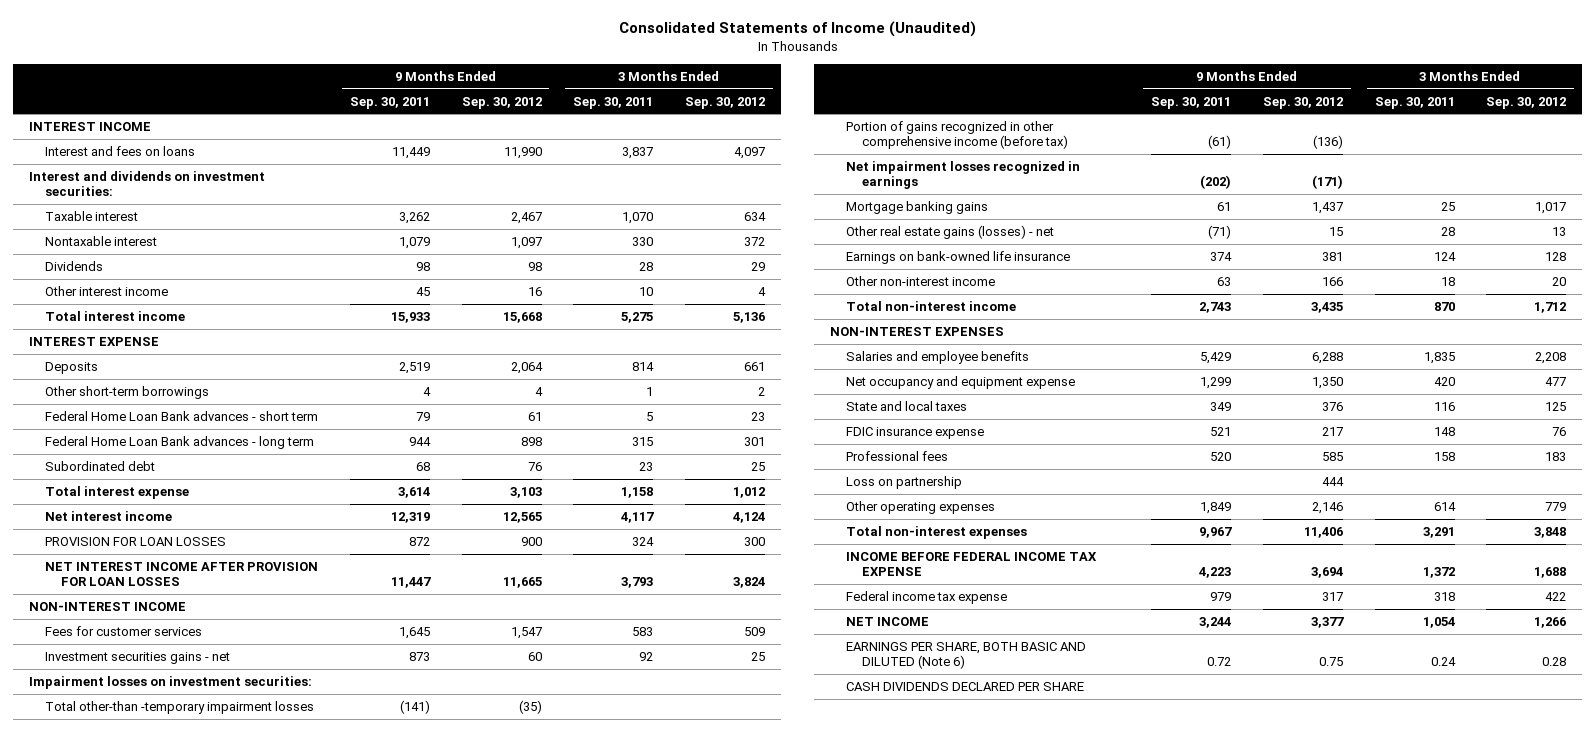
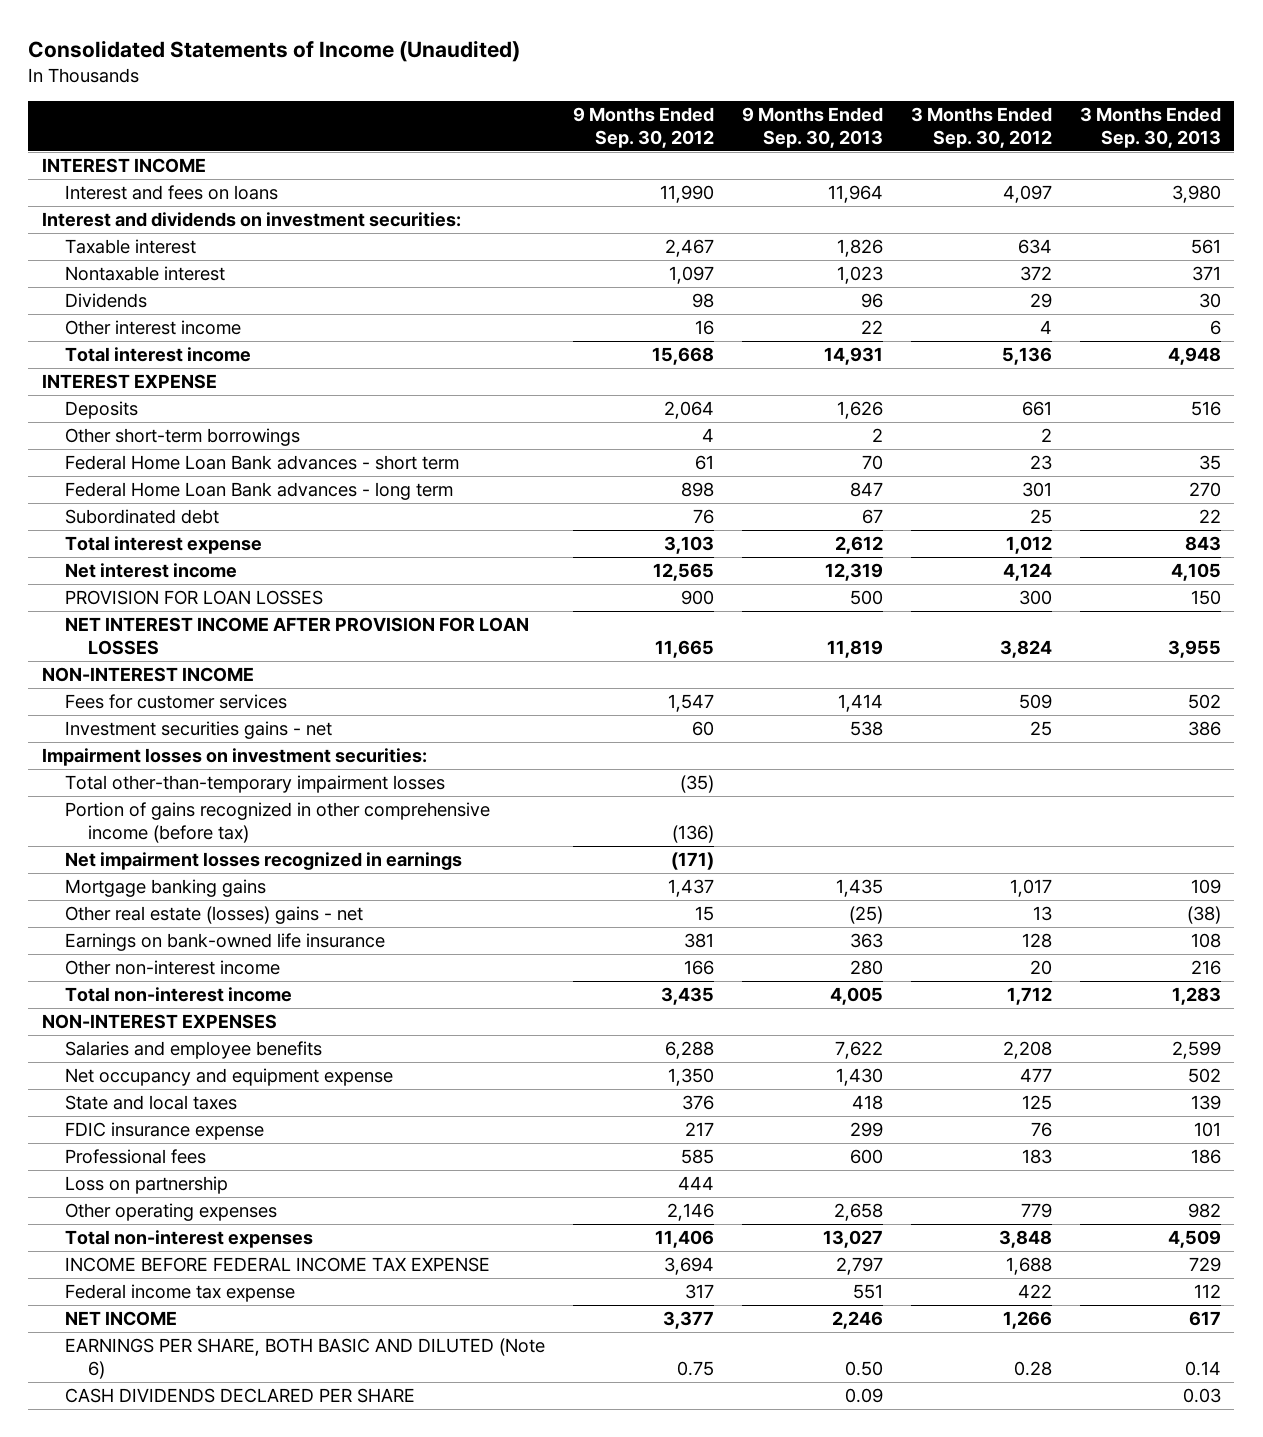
- | 9 Months Ended Sep. 30, 2011 | 9 Months Ended Sep. 30, 2012 | 3 Months Ended Sep. 30, 2011 | 3 Months Ended Sep. 30, 2012
+ | 9 Months Ended Sep. 30, 2012 | 9 Months Ended Sep. 30, 2013 | 3 Months Ended Sep. 30, 2012 | 3 Months Ended Sep. 30, 2013
- Total other-than -temporary impairment losses | (141) | (35) | |
+ Total other-than-temporary impairment losses | (35) | | |
- Other real estate gains (losses) - net | (71) | 15 | 28 | 13
+ Other real estate (losses) gains - net | 15 | (25) | 13 | (38)

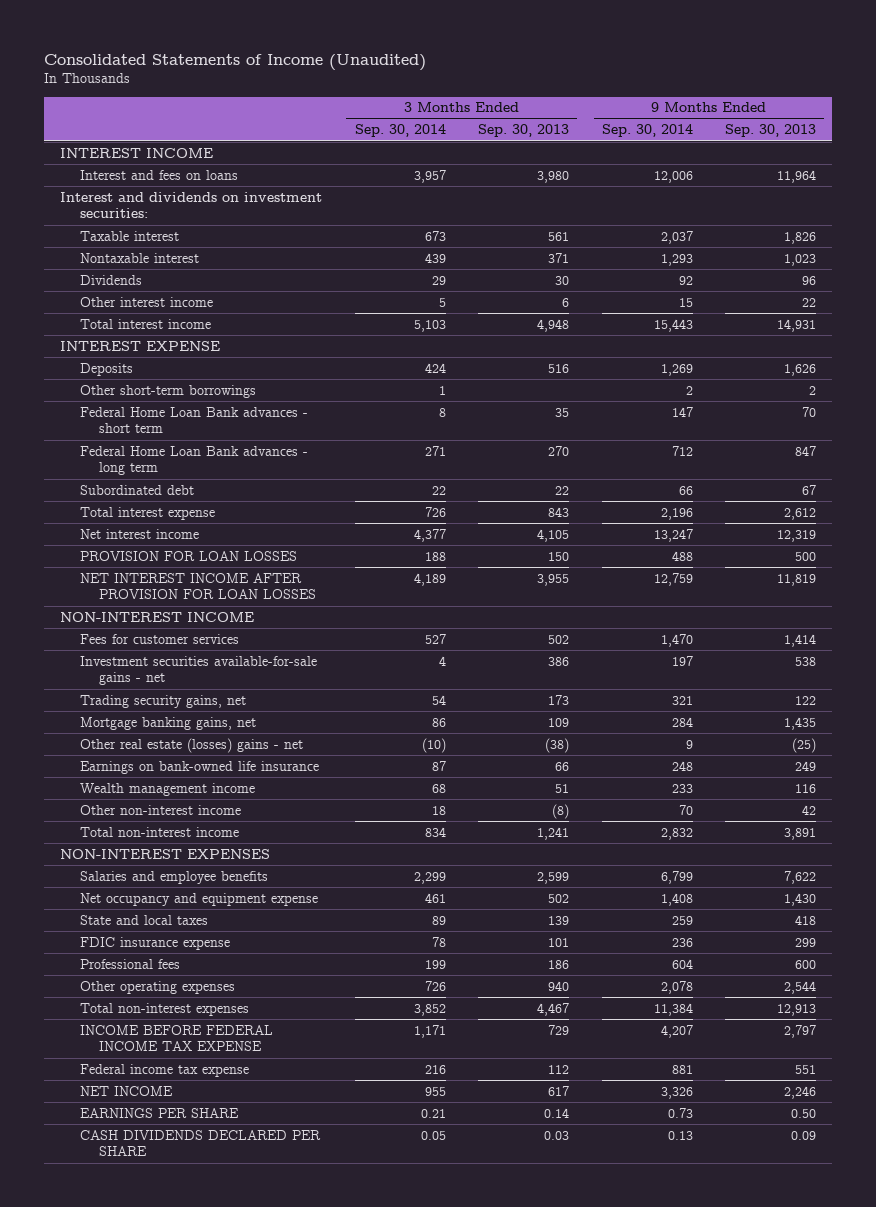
- | 9 Months Ended Sep. 30, 2012 | 9 Months Ended Sep. 30, 2013 | 3 Months Ended Sep. 30, 2012 | 3 Months Ended Sep. 30, 2013
+ | 3 Months Ended Sep. 30, 2014 | 3 Months Ended Sep. 30, 2013 | 9 Months Ended Sep. 30, 2014 | 9 Months Ended Sep. 30, 2013
- Investment securities gains - net | 60 | 538 | 25 | 386
- Impairment losses on investment securities:
- Total other-than-temporary impairment losses | (35) | | |
- Portion of gains recognized in other comprehensive income (before tax) | (136) | | |
- Net impairment losses recognized in earnings | (171) | | |
- Mortgage banking gains | 1,437 | 1,435 | 1,017 | 109
+ Investment securities available-for-sale gains - net | 4 | 386 | 197 | 538
+ Trading security gains, net | 54 | 173 | 321 | 122
+ Mortgage banking gains, net | 86 | 109 | 284 | 1,435
- Earnings on bank-owned life insurance | 381 | 363 | 128 | 108
- Other non-interest income | 166 | 280 | 20 | 216
- Total non-interest income | 3,435 | 4,005 | 1,712 | 1,283
+ Earnings on bank-owned life insurance | 87 | 66 | 248 | 249
+ Wealth management income | 68 | 51 | 233 | 116
+ Other non-interest income | 18 | (8) | 70 | 42
+ Total non-interest income | 834 | 1,241 | 2,832 | 3,891
- Loss on partnership | 444 | | |
- Other operating expenses | 2,146 | 2,658 | 779 | 982
- Total non-interest expenses | 11,406 | 13,027 | 3,848 | 4,509
+ Other operating expenses | 726 | 940 | 2,078 | 2,544
+ Total non-interest expenses | 3,852 | 4,467 | 11,384 | 12,913
- EARNINGS PER SHARE, BOTH BASIC AND DILUTED (Note 6) | 0.75 | 0.50 | 0.28 | 0.14
+ EARNINGS PER SHARE | 0.21 | 0.14 | 0.73 | 0.50

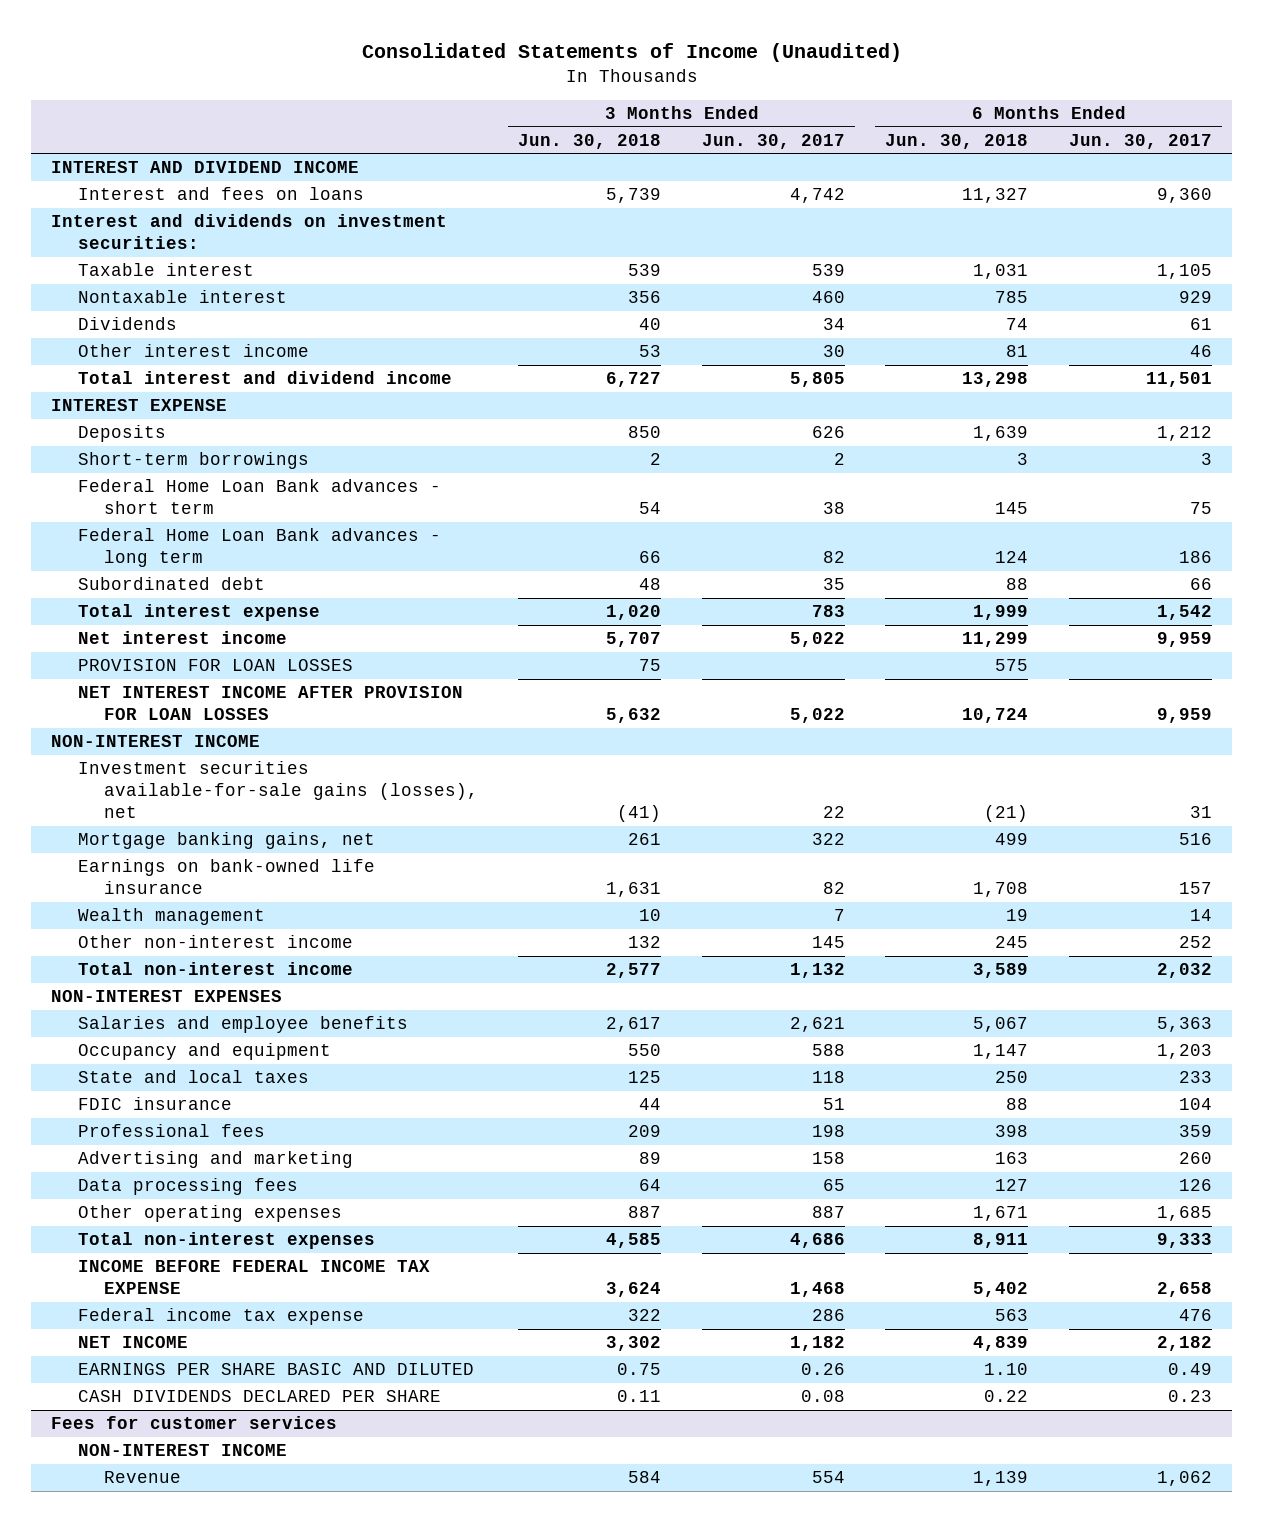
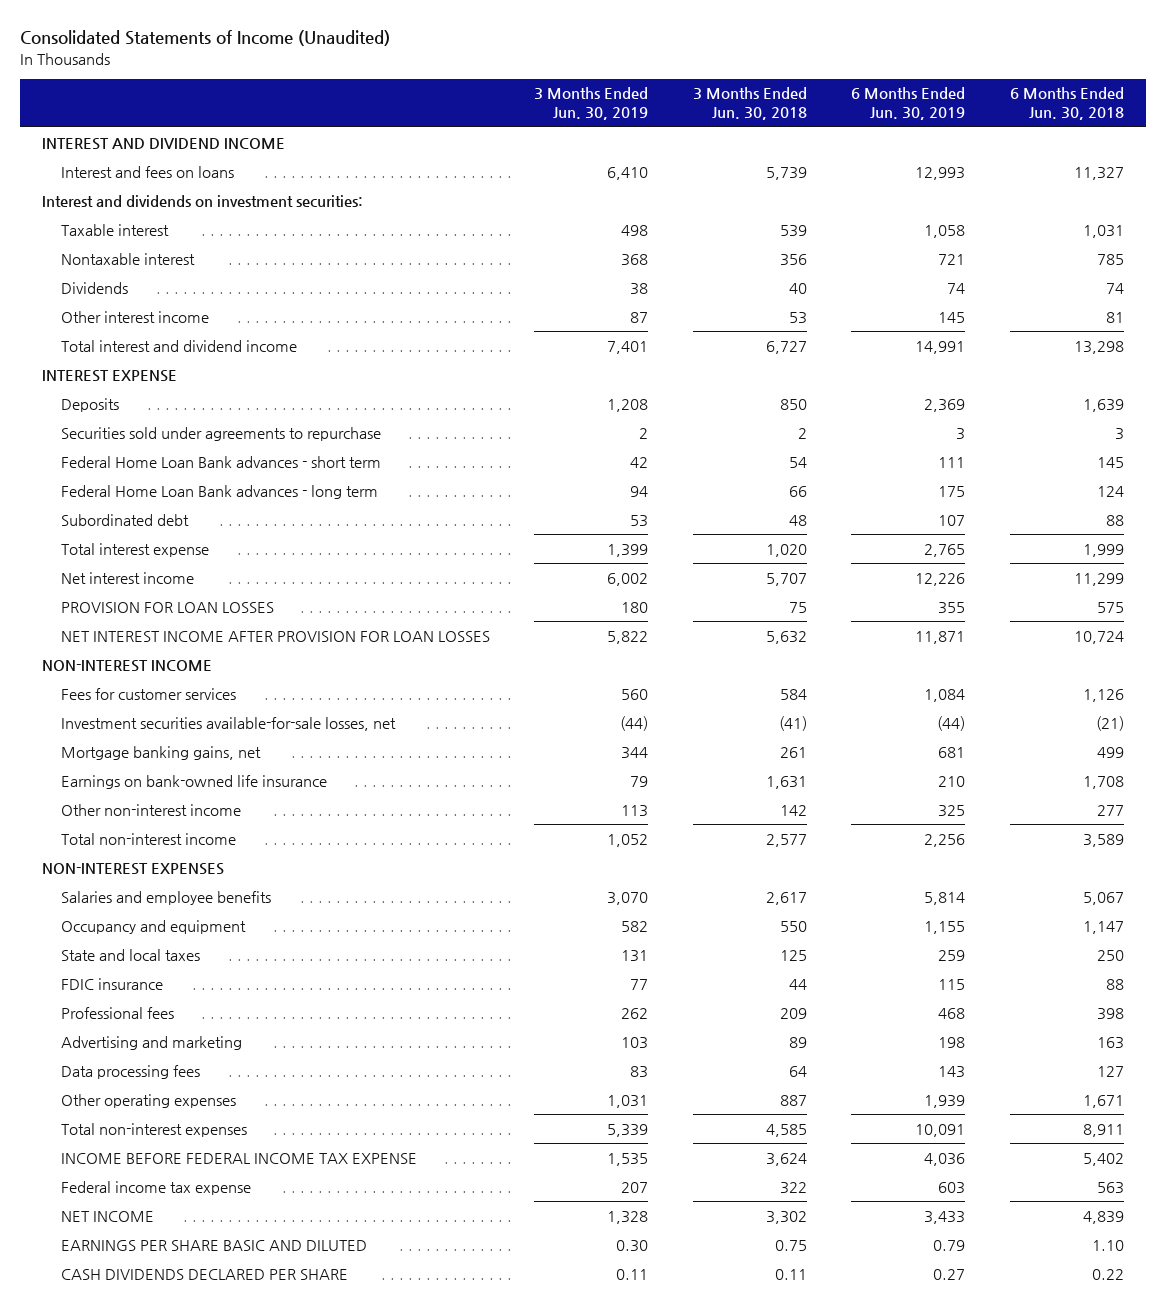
- | 3 Months Ended Jun. 30, 2018 | 3 Months Ended Jun. 30, 2017 | 6 Months Ended Jun. 30, 2018 | 6 Months Ended Jun. 30, 2017
+ | 3 Months Ended Jun. 30, 2019 | 3 Months Ended Jun. 30, 2018 | 6 Months Ended Jun. 30, 2019 | 6 Months Ended Jun. 30, 2018
- Short-term borrowings | 2 | 2 | 3 | 3
+ Securities sold under agreements to repurchase | 2 | 2 | 3 | 3
- Investment securities available-for-sale gains (losses), net | (41) | 22 | (21) | 31
+ Fees for customer services | 560 | 584 | 1,084 | 1,126
+ Investment securities available-for-sale losses, net | (44) | (41) | (44) | (21)
- Wealth management | 10 | 7 | 19 | 14
- Other non-interest income | 132 | 145 | 245 | 252
+ Other non-interest income | 113 | 142 | 325 | 277
- Fees for customer services
- NON-INTEREST INCOME
- Revenue | 584 | 554 | 1,139 | 1,062

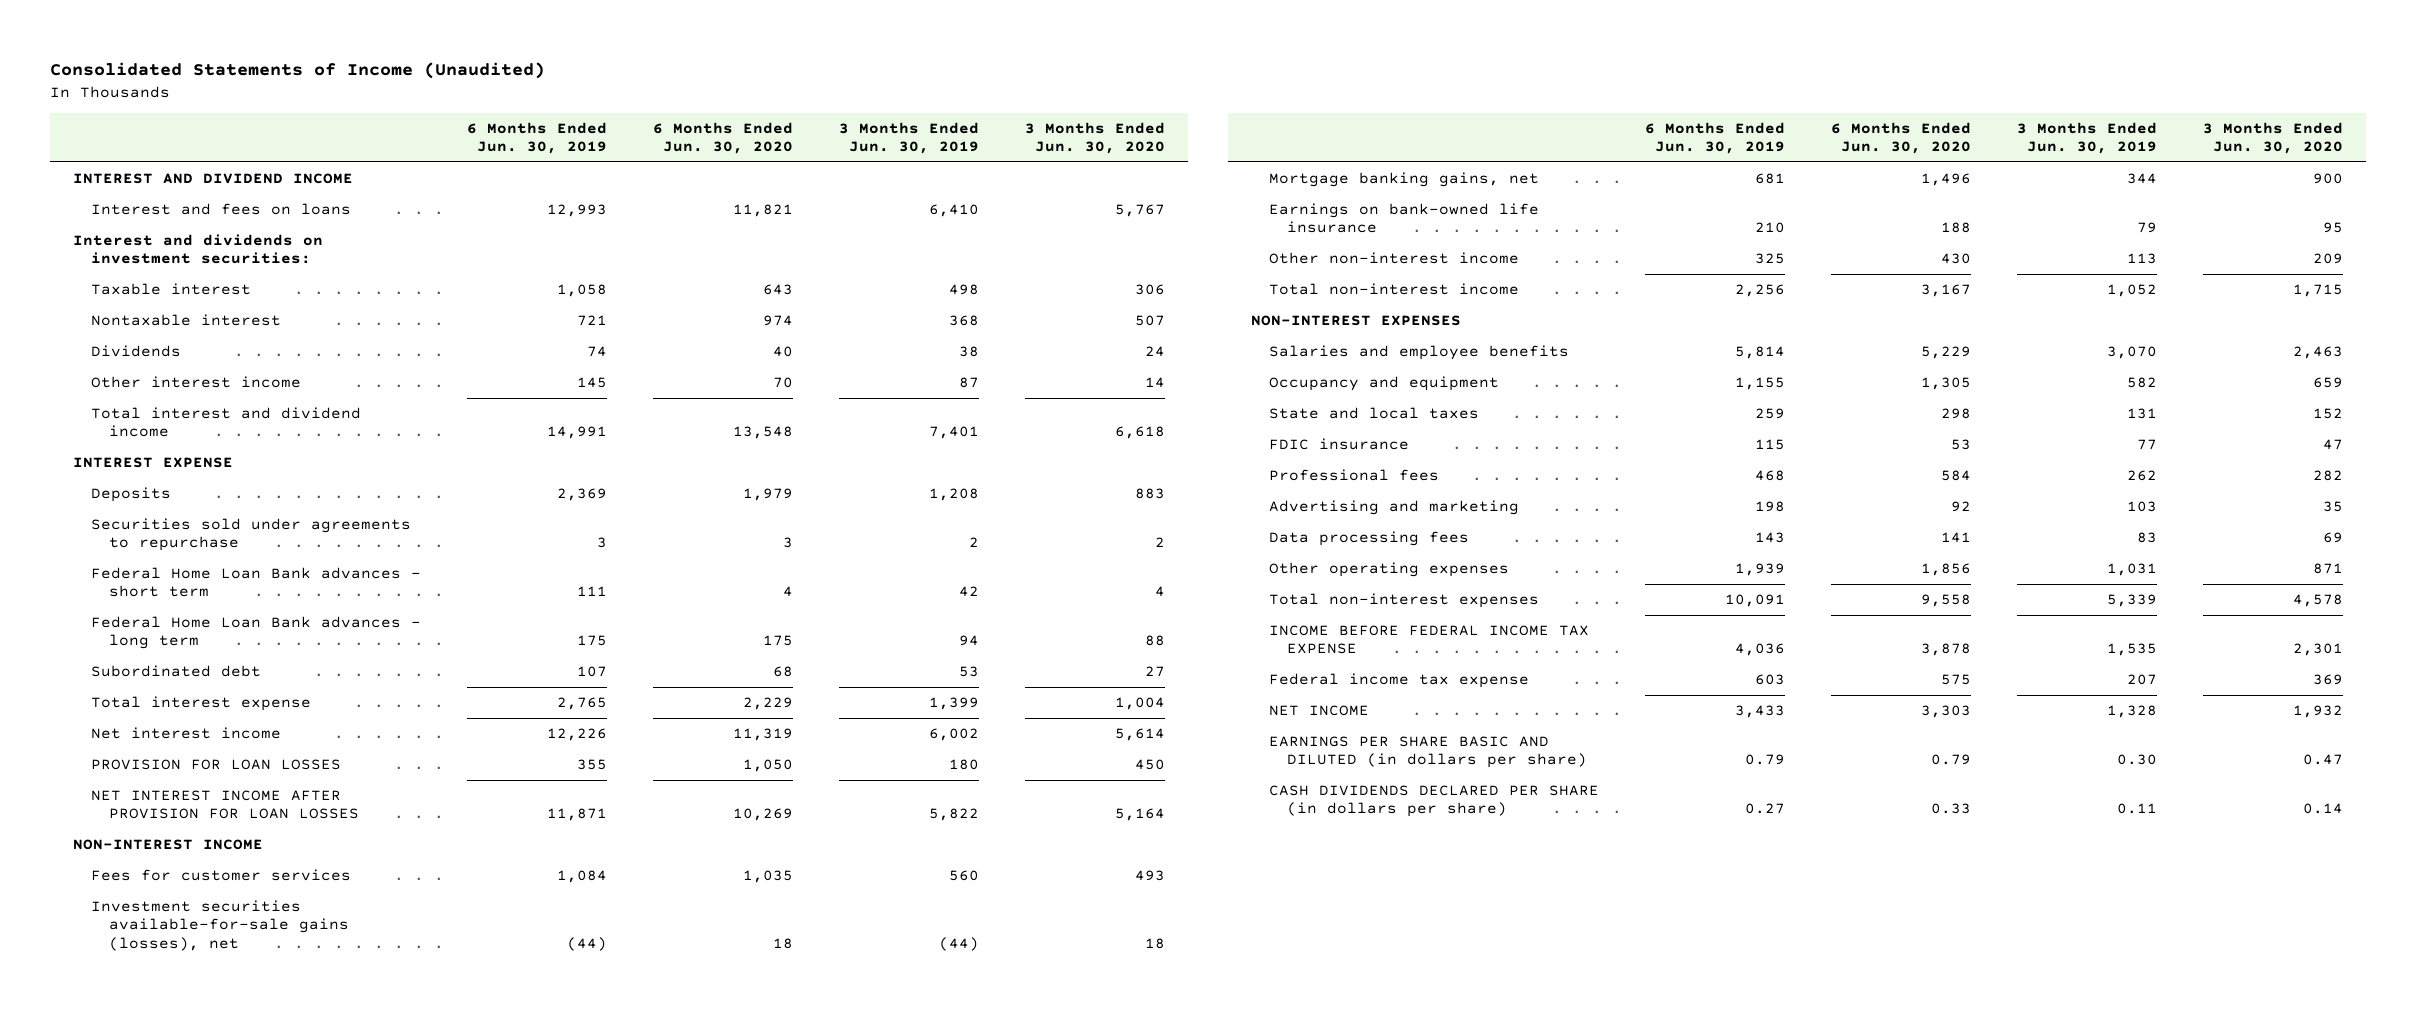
- | 3 Months Ended Jun. 30, 2019 | 3 Months Ended Jun. 30, 2018 | 6 Months Ended Jun. 30, 2019 | 6 Months Ended Jun. 30, 2018
+ | 6 Months Ended Jun. 30, 2019 | 6 Months Ended Jun. 30, 2020 | 3 Months Ended Jun. 30, 2019 | 3 Months Ended Jun. 30, 2020
- Investment securities available-for-sale losses, net | (44) | (41) | (44) | (21)
+ Investment securities available-for-sale gains (losses), net | (44) | 18 | (44) | 18
- EARNINGS PER SHARE BASIC AND DILUTED | 0.30 | 0.75 | 0.79 | 1.10
- CASH DIVIDENDS DECLARED PER SHARE | 0.11 | 0.11 | 0.27 | 0.22
+ EARNINGS PER SHARE BASIC AND DILUTED (in dollars per share) | 0.79 | 0.79 | 0.30 | 0.47
+ CASH DIVIDENDS DECLARED PER SHARE (in dollars per share) | 0.27 | 0.33 | 0.11 | 0.14

